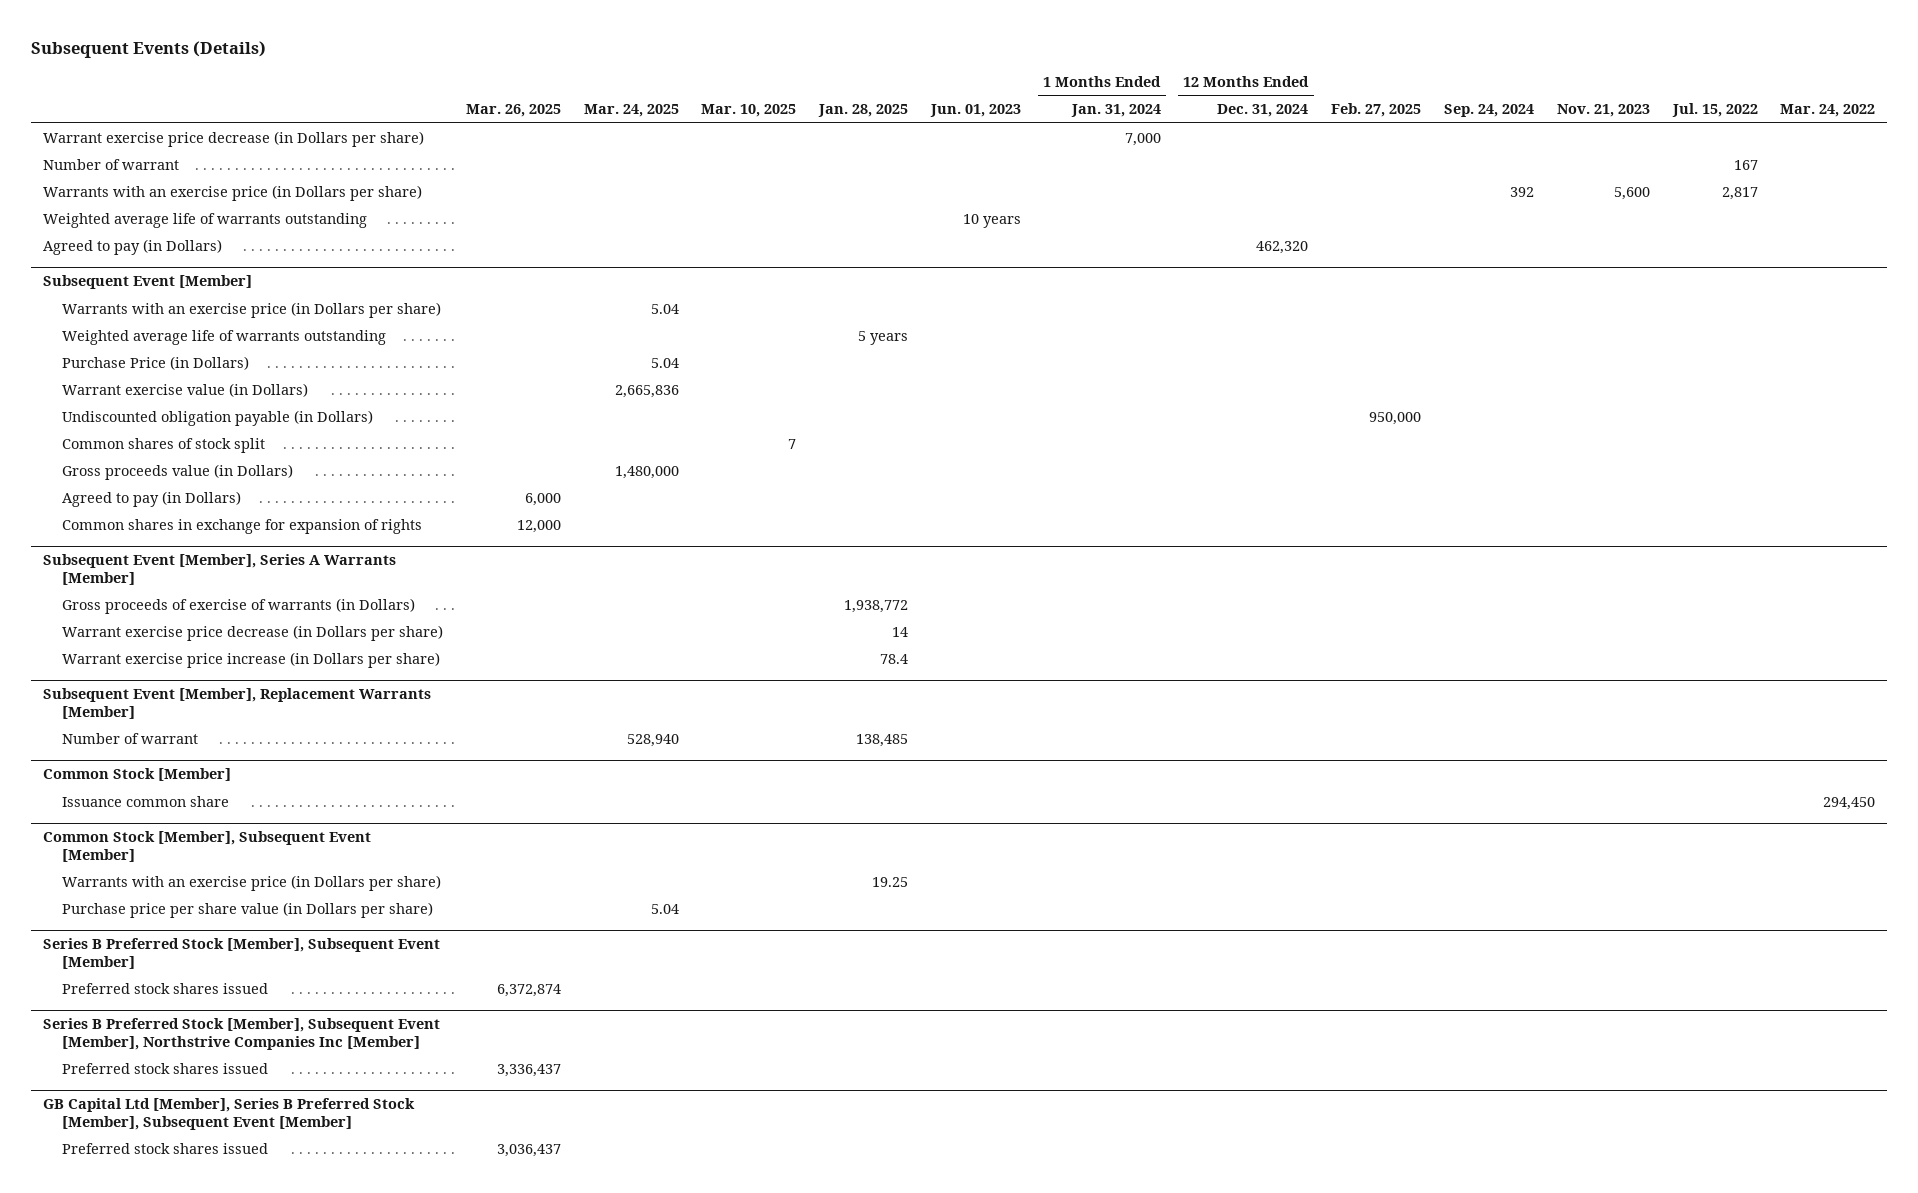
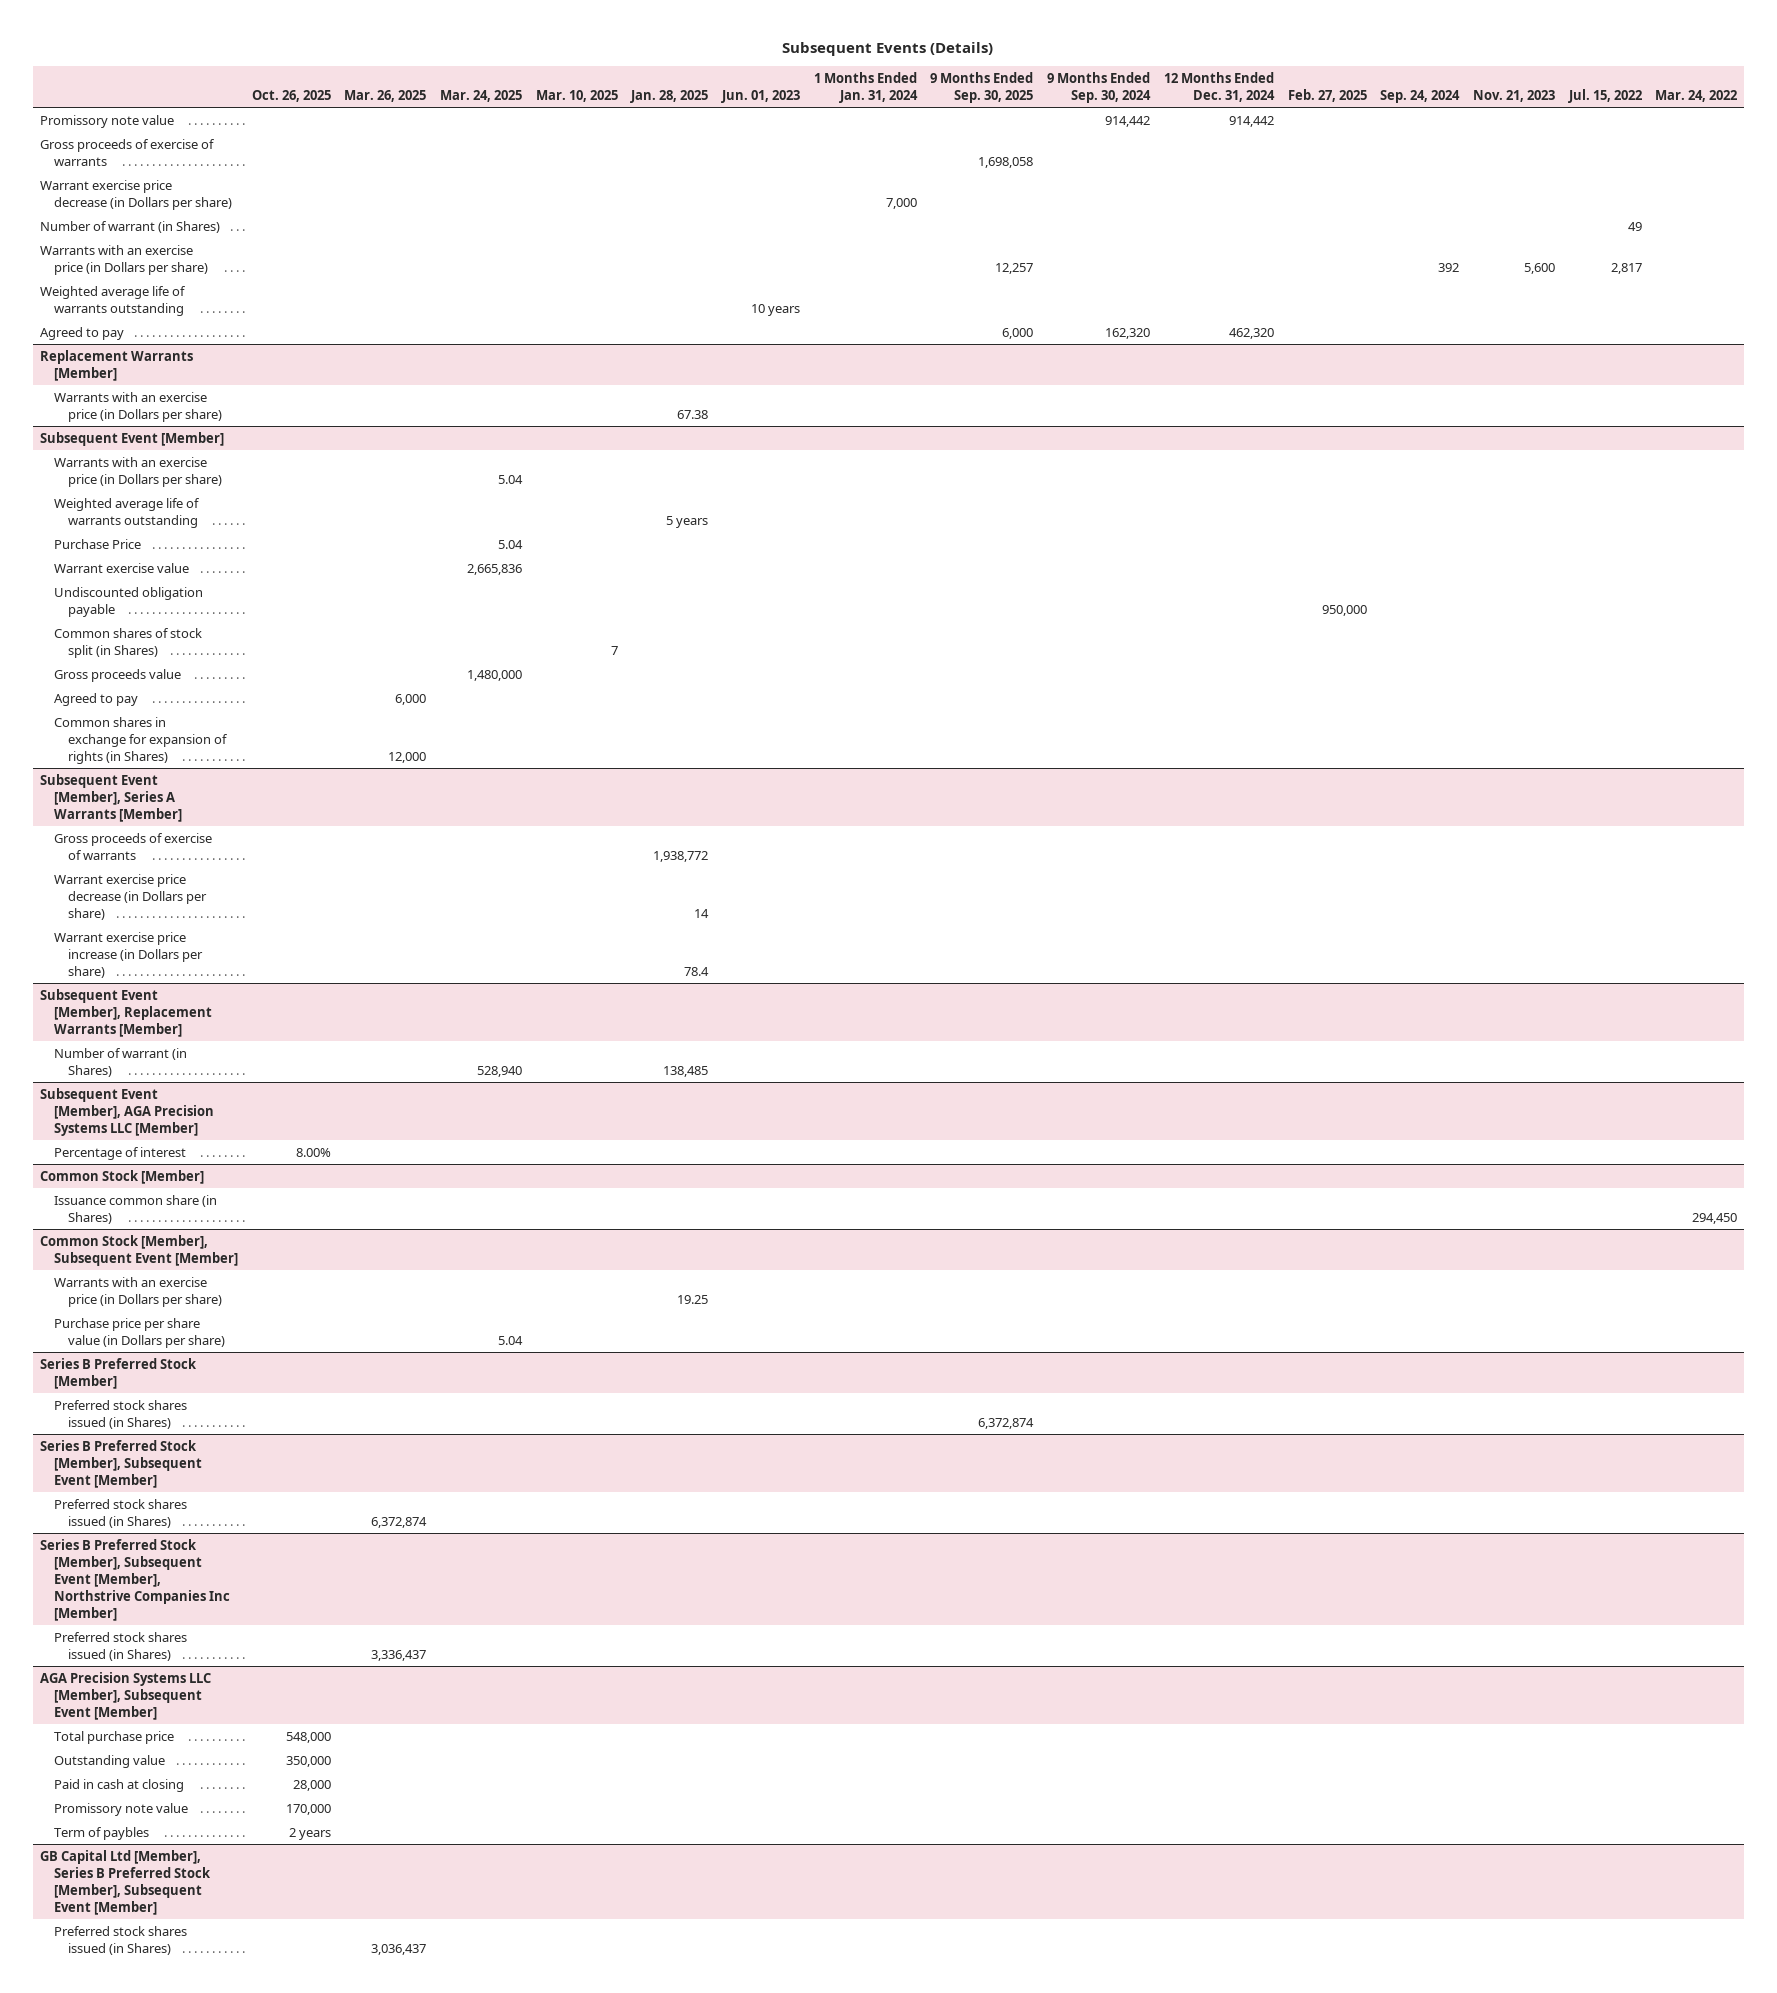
- | Mar. 26, 2025 | Mar. 24, 2025 | Mar. 10, 2025 | Jan. 28, 2025 | Jun. 01, 2023 | 1 Months Ended Jan. 31, 2024 | 12 Months Ended Dec. 31, 2024 | Feb. 27, 2025 | Sep. 24, 2024 | Nov. 21, 2023 | Jul. 15, 2022 | Mar. 24, 2022
+ | Oct. 26, 2025 | Mar. 26, 2025 | Mar. 24, 2025 | Mar. 10, 2025 | Jan. 28, 2025 | Jun. 01, 2023 | 1 Months Ended Jan. 31, 2024 | 9 Months Ended Sep. 30, 2025 | 9 Months Ended Sep. 30, 2024 | 12 Months Ended Dec. 31, 2024 | Feb. 27, 2025 | Sep. 24, 2024 | Nov. 21, 2023 | Jul. 15, 2022 | Mar. 24, 2022
+ Promissory note value | | | | | | | | | 914,442 | 914,442 | | | | |
+ Gross proceeds of exercise of warrants | | | | | | | | 1,698,058 | | | | | | |
- Number of warrant | | | | | | | | | | | 167 |
+ Number of warrant (in Shares) | | | | | | | | | | | | | | 49 |
- Agreed to pay (in Dollars) | | | | | | | 462,320 | | | | |
+ Agreed to pay | | | | | | | | 6,000 | 162,320 | 462,320 | | | | |
+ Replacement Warrants [Member]
+ Warrants with an exercise price (in Dollars per share) | | | | | 67.38 | | | | | | | | | |
@ Subsequent Event [Member]
- Purchase Price (in Dollars) | | 5.04 | | | | | | | | | |
- Warrant exercise value (in Dollars) | | 2,665,836 | | | | | | | | | |
- Undiscounted obligation payable (in Dollars) | | | | | | | | 950,000 | | | |
- Common shares of stock split | | | 7 | | | | | | | | |
- Gross proceeds value (in Dollars) | | 1,480,000 | | | | | | | | | |
- Agreed to pay (in Dollars) | 6,000 | | | | | | | | | | |
- Common shares in exchange for expansion of rights | 12,000 | | | | | | | | | | |
+ Purchase Price | | | 5.04 | | | | | | | | | | | |
+ Warrant exercise value | | | 2,665,836 | | | | | | | | | | | |
+ Undiscounted obligation payable | | | | | | | | | | | 950,000 | | | |
+ Common shares of stock split (in Shares) | | | | 7 | | | | | | | | | | |
+ Gross proceeds value | | | 1,480,000 | | | | | | | | | | | |
+ Agreed to pay | | 6,000 | | | | | | | | | | | | |
+ Common shares in exchange for expansion of rights (in Shares) | | 12,000 | | | | | | | | | | | | |
@ Subsequent Event [Member], Series A Warrants [Member]
- Gross proceeds of exercise of warrants (in Dollars) | | | | 1,938,772 | | | | | | | |
+ Gross proceeds of exercise of warrants | | | | | 1,938,772 | | | | | | | | | |
@ Subsequent Event [Member], Replacement Warrants [Member]
- Number of warrant | | 528,940 | | 138,485 | | | | | | | |
+ Number of warrant (in Shares) | | | 528,940 | | 138,485 | | | | | | | | | |
+ Subsequent Event [Member], AGA Precision Systems LLC [Member]
+ Percentage of interest | 8.00% | | | | | | | | | | | | | |
@ Common Stock [Member]
- Issuance common share | | | | | | | | | | | | 294,450
+ Issuance common share (in Shares) | | | | | | | | | | | | | | | 294,450
+ Series B Preferred Stock [Member]
+ Preferred stock shares issued (in Shares) | | | | | | | | 6,372,874 | | | | | | |
@ Series B Preferred Stock [Member], Subsequent Event [Member]
- Preferred stock shares issued | 6,372,874 | | | | | | | | | | |
+ Preferred stock shares issued (in Shares) | | 6,372,874 | | | | | | | | | | | | |
@ Series B Preferred Stock [Member], Subsequent Event [Member], Northstrive Companies Inc [Member]
- Preferred stock shares issued | 3,336,437 | | | | | | | | | | |
+ Preferred stock shares issued (in Shares) | | 3,336,437 | | | | | | | | | | | | |
+ AGA Precision Systems LLC [Member], Subsequent Event [Member]
+ Total purchase price | 548,000 | | | | | | | | | | | | | |
+ Outstanding value | 350,000 | | | | | | | | | | | | | |
+ Paid in cash at closing | 28,000 | | | | | | | | | | | | | |
+ Promissory note value | 170,000 | | | | | | | | | | | | | |
+ Term of paybles | 2 years | | | | | | | | | | | | | |
@ GB Capital Ltd [Member], Series B Preferred Stock [Member], Subsequent Event [Member]
- Preferred stock shares issued | 3,036,437 | | | | | | | | | | |
+ Preferred stock shares issued (in Shares) | | 3,036,437 | | | | | | | | | | | | |

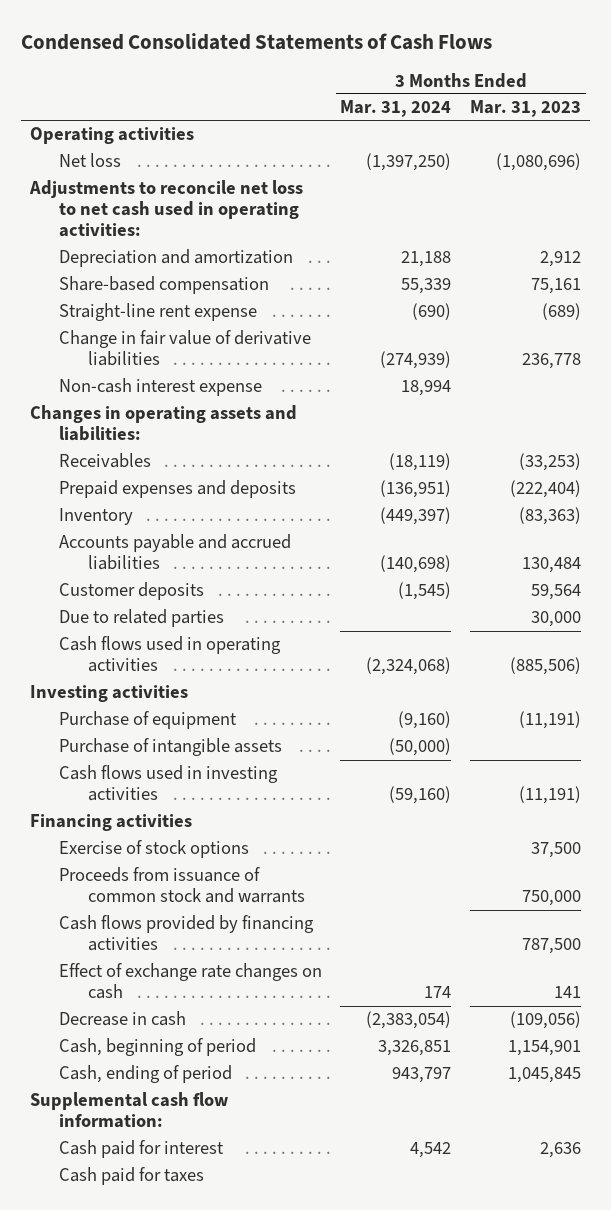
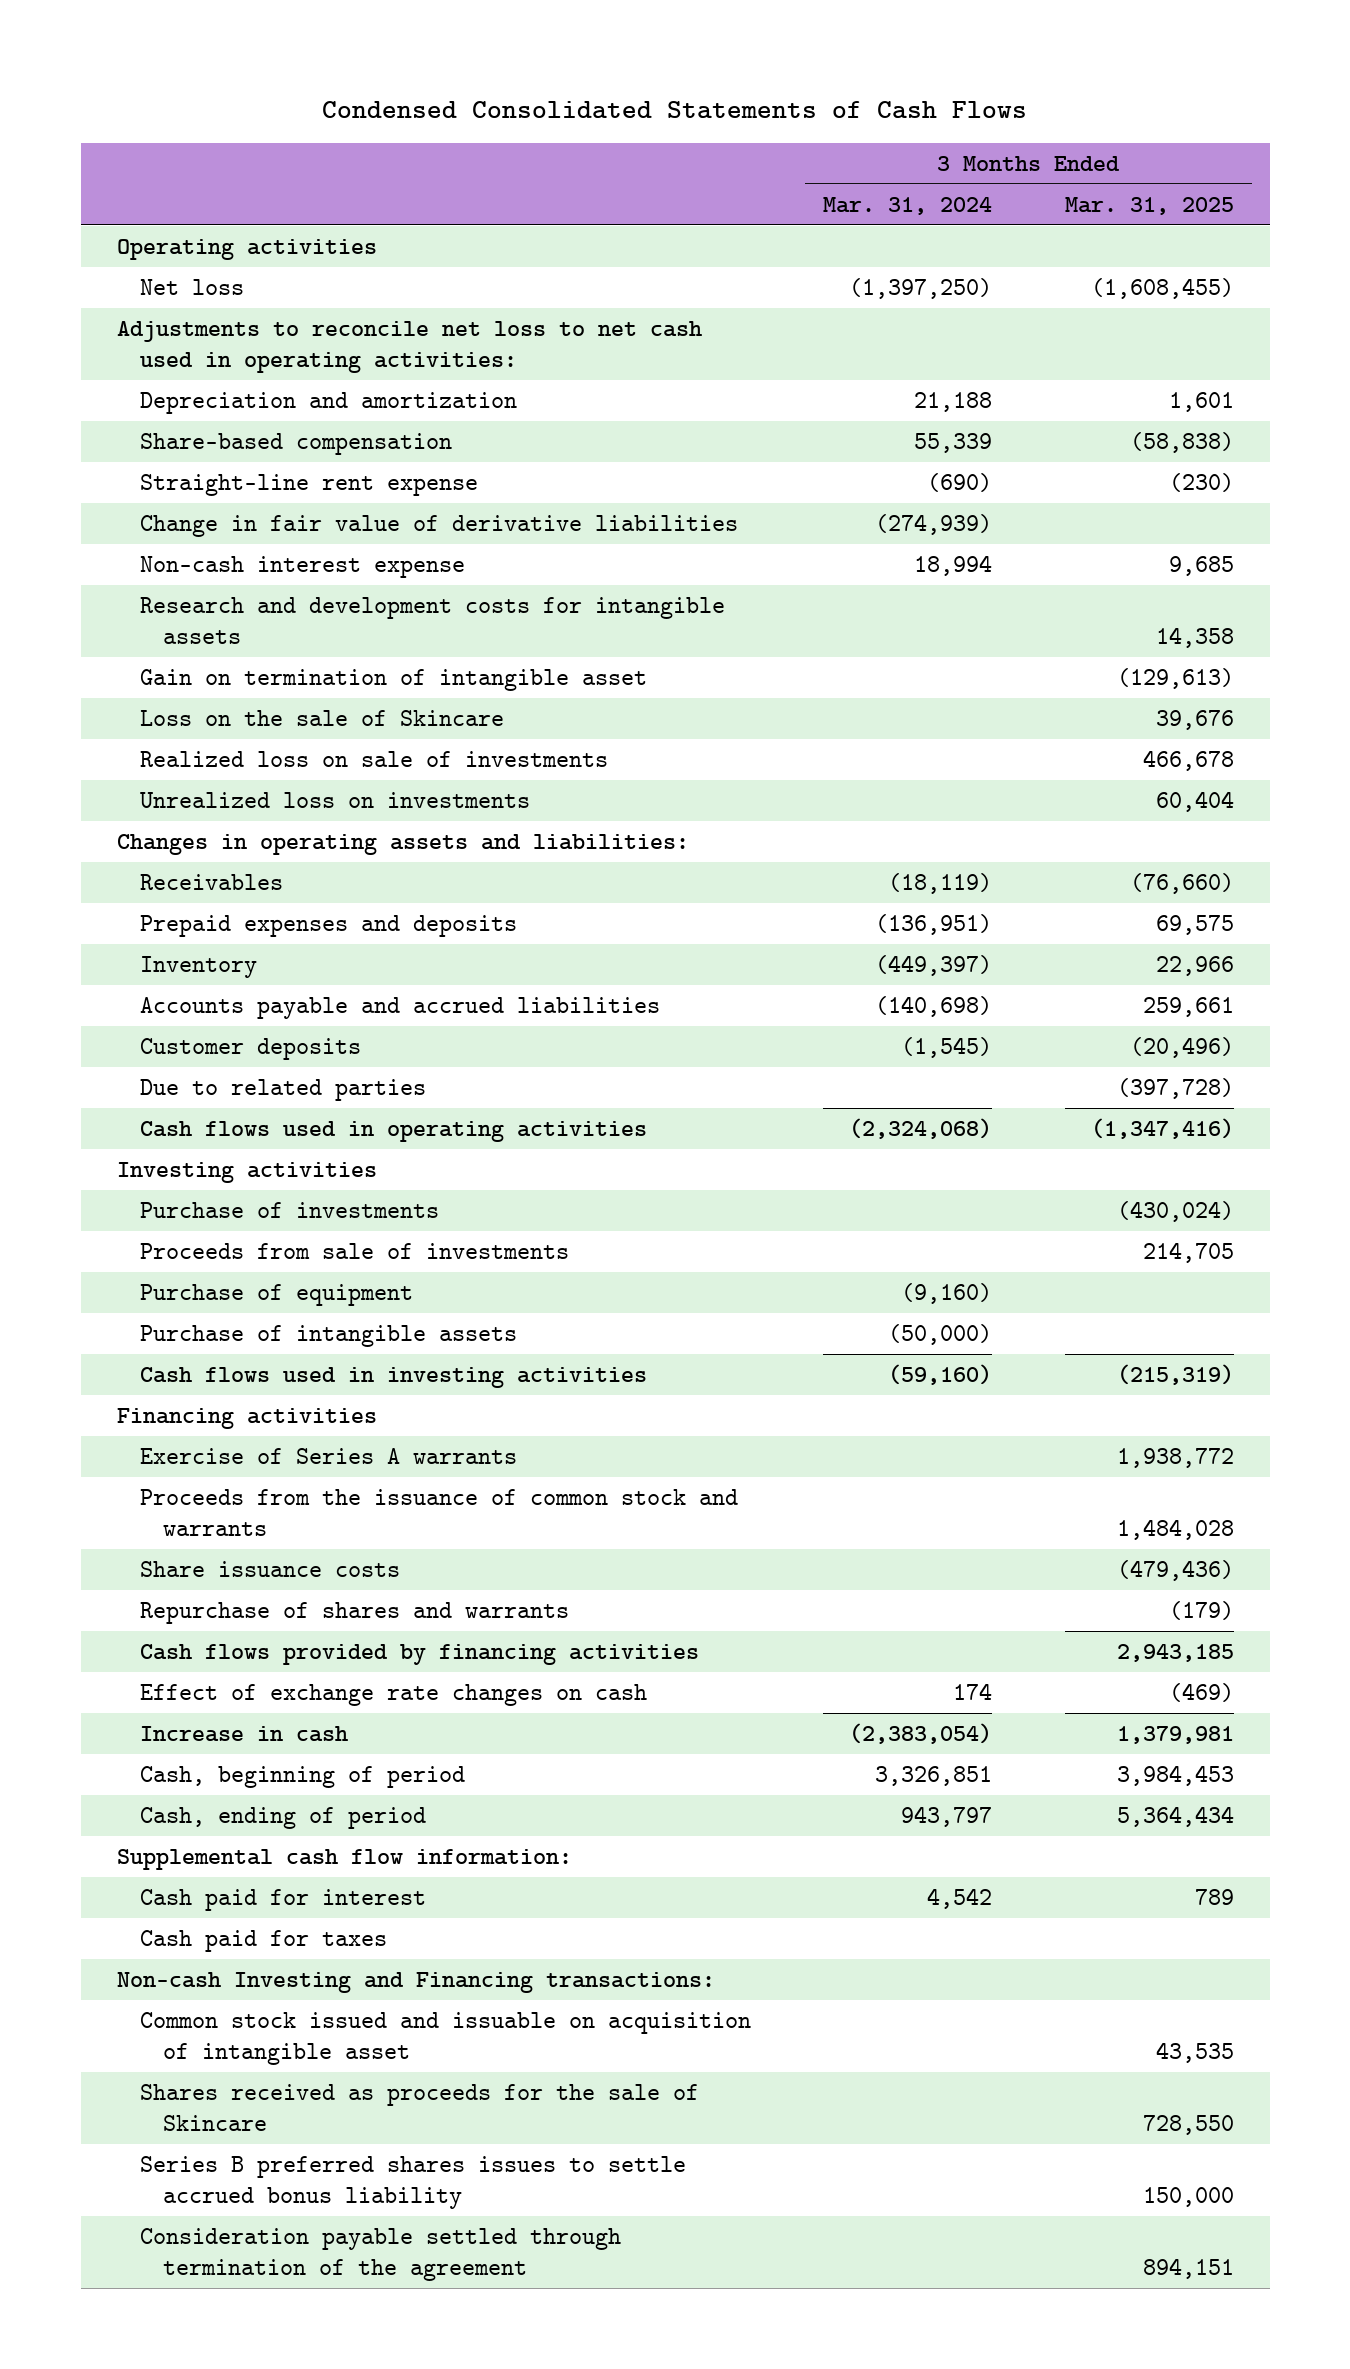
- | 3 Months Ended Mar. 31, 2024 | 3 Months Ended Mar. 31, 2023
+ | 3 Months Ended Mar. 31, 2024 | 3 Months Ended Mar. 31, 2025
+ Research and development costs for intangible assets | | 14,358
+ Gain on termination of intangible asset | | (129,613)
+ Loss on the sale of Skincare | | 39,676
+ Realized loss on sale of investments | | 466,678
+ Unrealized loss on investments | | 60,404
+ Purchase of investments | | (430,024)
+ Proceeds from sale of investments | | 214,705
- Exercise of stock options | | 37,500
- Proceeds from issuance of common stock and warrants | | 750,000
+ Exercise of Series A warrants | | 1,938,772
+ Proceeds from the issuance of common stock and warrants | | 1,484,028
+ Share issuance costs | | (479,436)
+ Repurchase of shares and warrants | | (179)
- Decrease in cash | (2,383,054) | (109,056)
+ Increase in cash | (2,383,054) | 1,379,981
+ Non-cash Investing and Financing transactions:
+ Common stock issued and issuable on acquisition of intangible asset | | 43,535
+ Shares received as proceeds for the sale of Skincare | | 728,550
+ Series B preferred shares issues to settle accrued bonus liability | | 150,000
+ Consideration payable settled through termination of the agreement | | 894,151

